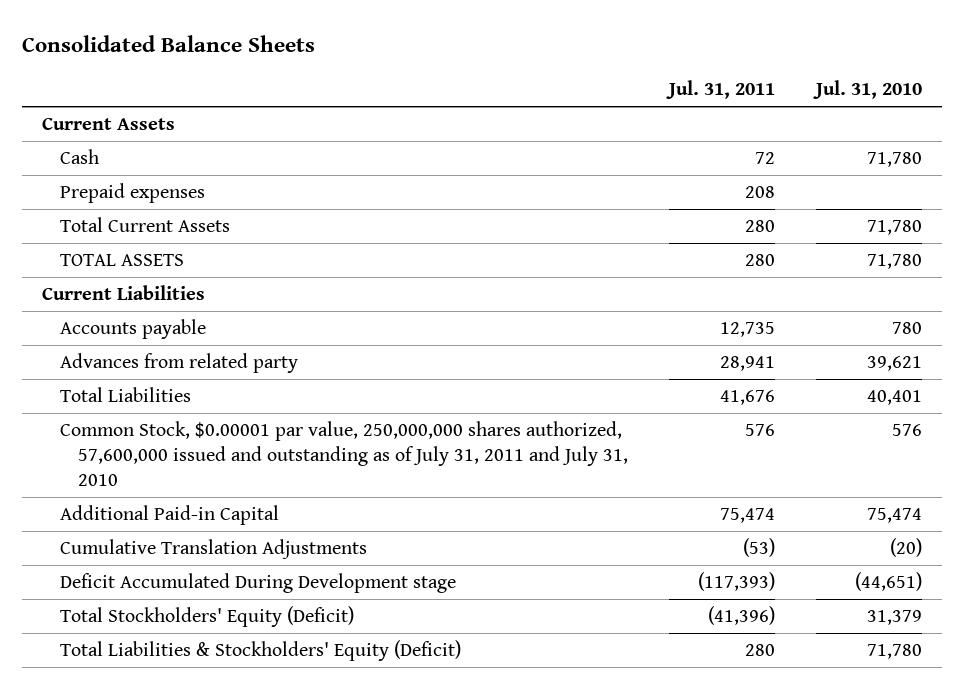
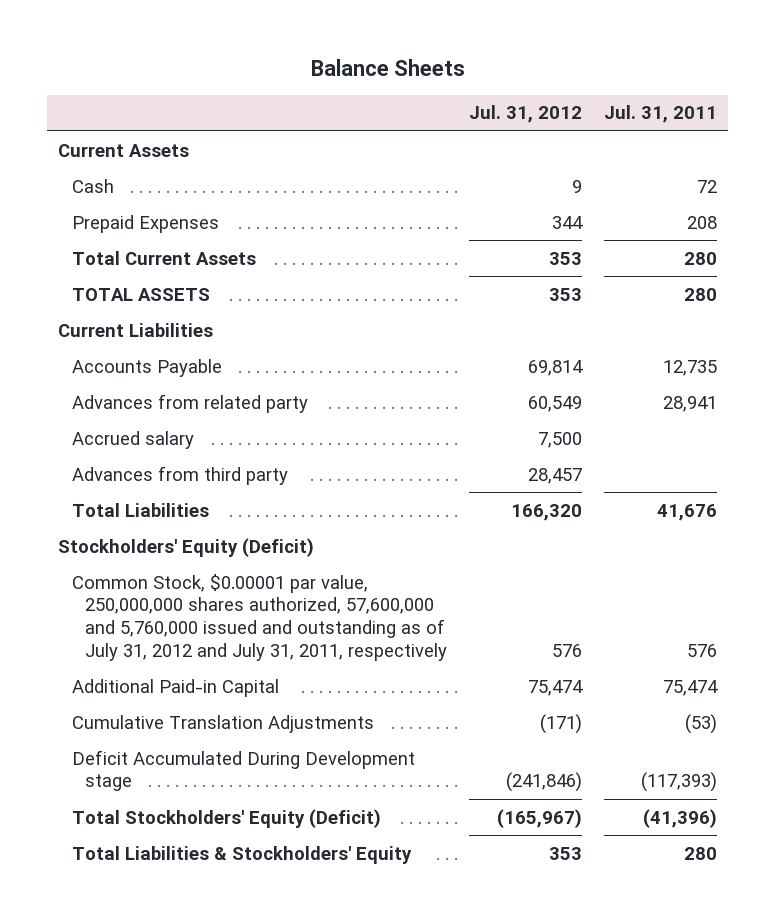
- Consolidated Balance Sheets
+ Balance Sheets
- | Jul. 31, 2011 | Jul. 31, 2010
+ | Jul. 31, 2012 | Jul. 31, 2011
- Prepaid expenses | 208 |
+ Prepaid Expenses | 344 | 208
- Accounts payable | 12,735 | 780
+ Accounts Payable | 69,814 | 12,735
+ Accrued salary | 7,500 |
+ Advances from third party | 28,457 |
- Common Stock, $0.00001 par value, 250,000,000 shares authorized, 57,600,000 issued and outstanding as of July 31, 2011 and July 31, 2010 | 576 | 576
+ Stockholders' Equity (Deficit)
+ Common Stock, $0.00001 par value, 250,000,000 shares authorized, 57,600,000 and 5,760,000 issued and outstanding as of July 31, 2012 and July 31, 2011, respectively | 576 | 576
- Total Liabilities & Stockholders' Equity (Deficit) | 280 | 71,780
+ Total Liabilities & Stockholders' Equity | 353 | 280

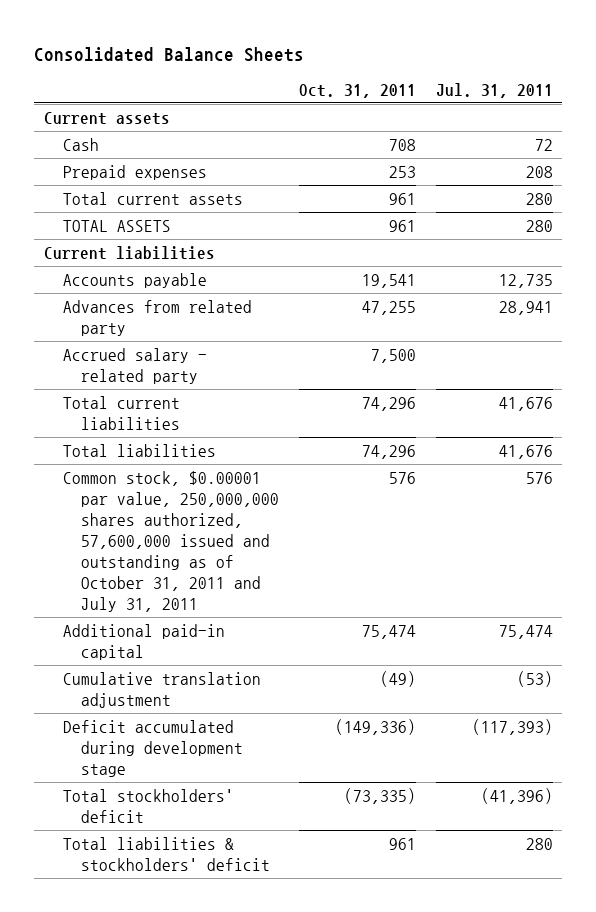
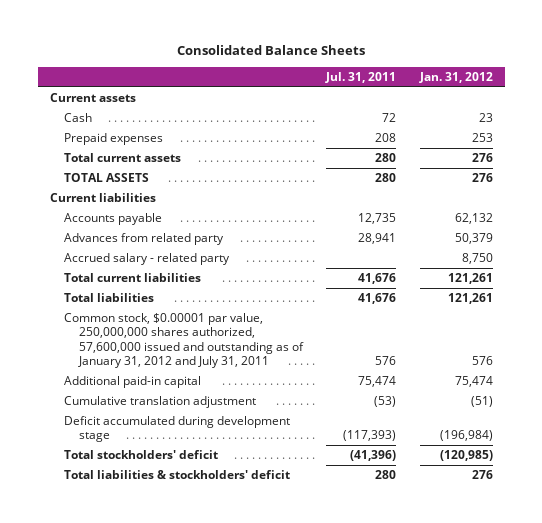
- | Oct. 31, 2011 | Jul. 31, 2011
+ | Jul. 31, 2011 | Jan. 31, 2012
- Common stock, $0.00001 par value, 250,000,000 shares authorized, 57,600,000 issued and outstanding as of October 31, 2011 and July 31, 2011 | 576 | 576
+ Common stock, $0.00001 par value, 250,000,000 shares authorized, 57,600,000 issued and outstanding as of January 31, 2012 and July 31, 2011 | 576 | 576

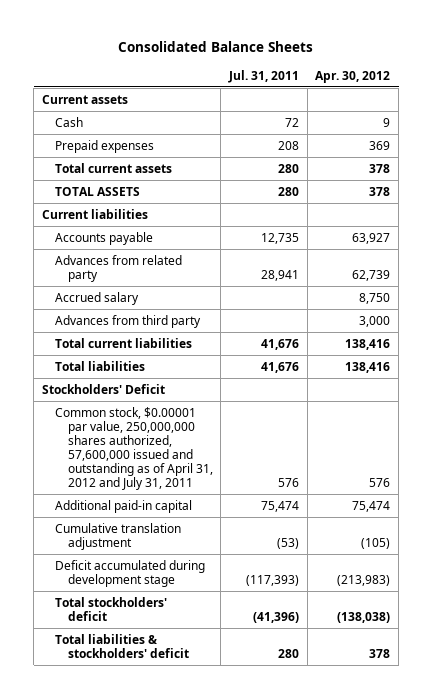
- | Jul. 31, 2011 | Jan. 31, 2012
+ | Jul. 31, 2011 | Apr. 30, 2012
- Accrued salary - related party | | 8,750
+ Accrued salary | | 8,750
+ Advances from third party | | 3,000
- Common stock, $0.00001 par value, 250,000,000 shares authorized, 57,600,000 issued and outstanding as of January 31, 2012 and July 31, 2011 | 576 | 576
+ Stockholders' Deficit
+ Common stock, $0.00001 par value, 250,000,000 shares authorized, 57,600,000 issued and outstanding as of April 31, 2012 and July 31, 2011 | 576 | 576

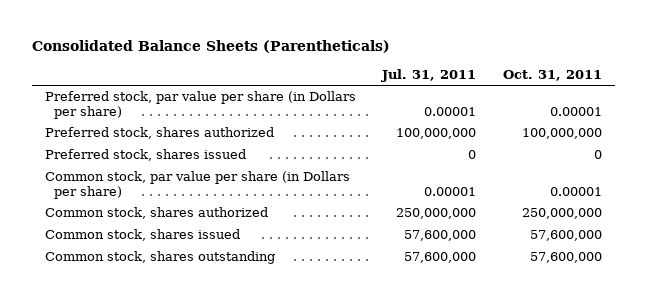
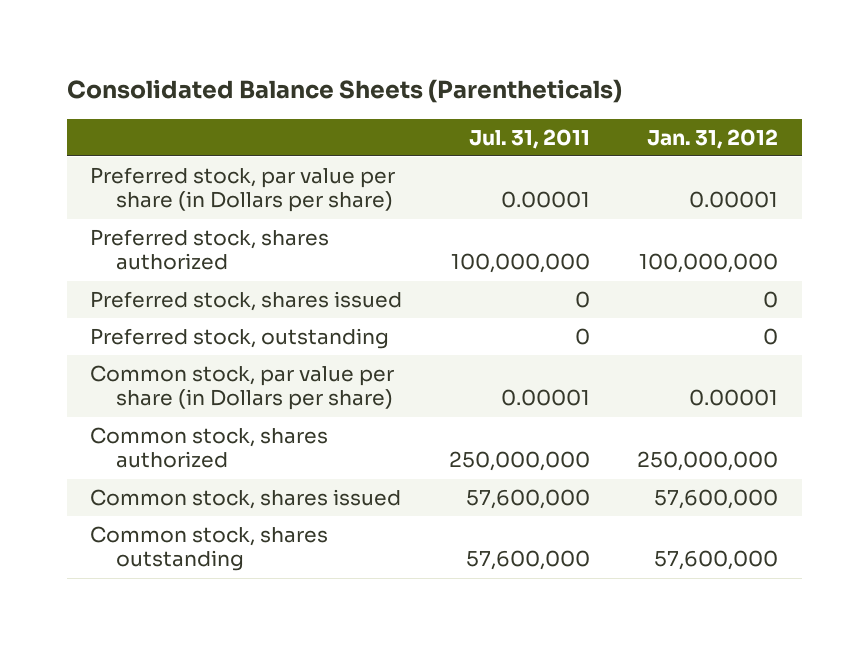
- | Jul. 31, 2011 | Oct. 31, 2011
+ | Jul. 31, 2011 | Jan. 31, 2012
+ Preferred stock, outstanding | 0 | 0

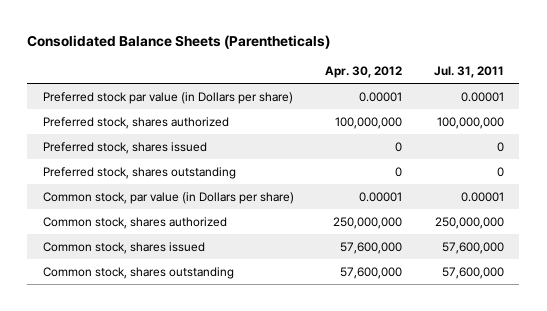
- | Jul. 31, 2011 | Jan. 31, 2012
+ | Apr. 30, 2012 | Jul. 31, 2011
- Preferred stock, par value per share (in Dollars per share) | 0.00001 | 0.00001
+ Preferred stock par value (in Dollars per share) | 0.00001 | 0.00001
- Preferred stock, outstanding | 0 | 0
- Common stock, par value per share (in Dollars per share) | 0.00001 | 0.00001
+ Preferred stock, shares outstanding | 0 | 0
+ Common stock, par value (in Dollars per share) | 0.00001 | 0.00001

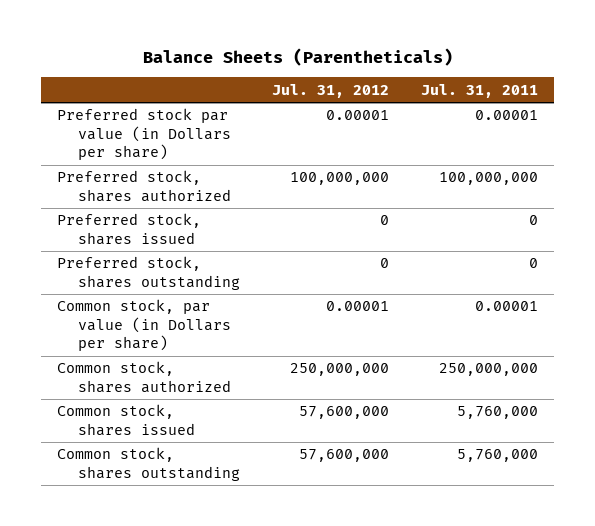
- Consolidated Balance Sheets (Parentheticals)
+ Balance Sheets (Parentheticals)
- | Apr. 30, 2012 | Jul. 31, 2011
+ | Jul. 31, 2012 | Jul. 31, 2011
- Common stock, shares issued | 57,600,000 | 57,600,000
- Common stock, shares outstanding | 57,600,000 | 57,600,000
+ Common stock, shares issued | 57,600,000 | 5,760,000
+ Common stock, shares outstanding | 57,600,000 | 5,760,000

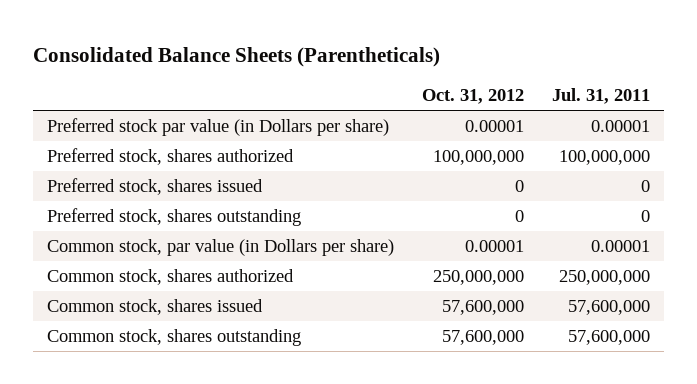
- Balance Sheets (Parentheticals)
+ Consolidated Balance Sheets (Parentheticals)
- | Jul. 31, 2012 | Jul. 31, 2011
+ | Oct. 31, 2012 | Jul. 31, 2011
- Common stock, shares issued | 57,600,000 | 5,760,000
- Common stock, shares outstanding | 57,600,000 | 5,760,000
+ Common stock, shares issued | 57,600,000 | 57,600,000
+ Common stock, shares outstanding | 57,600,000 | 57,600,000

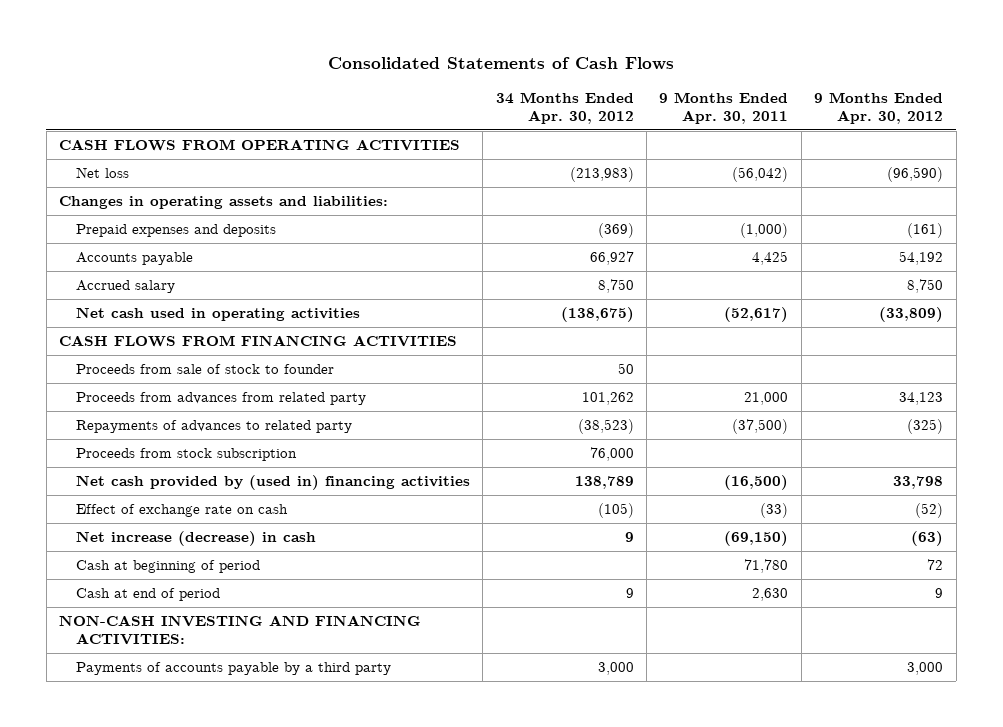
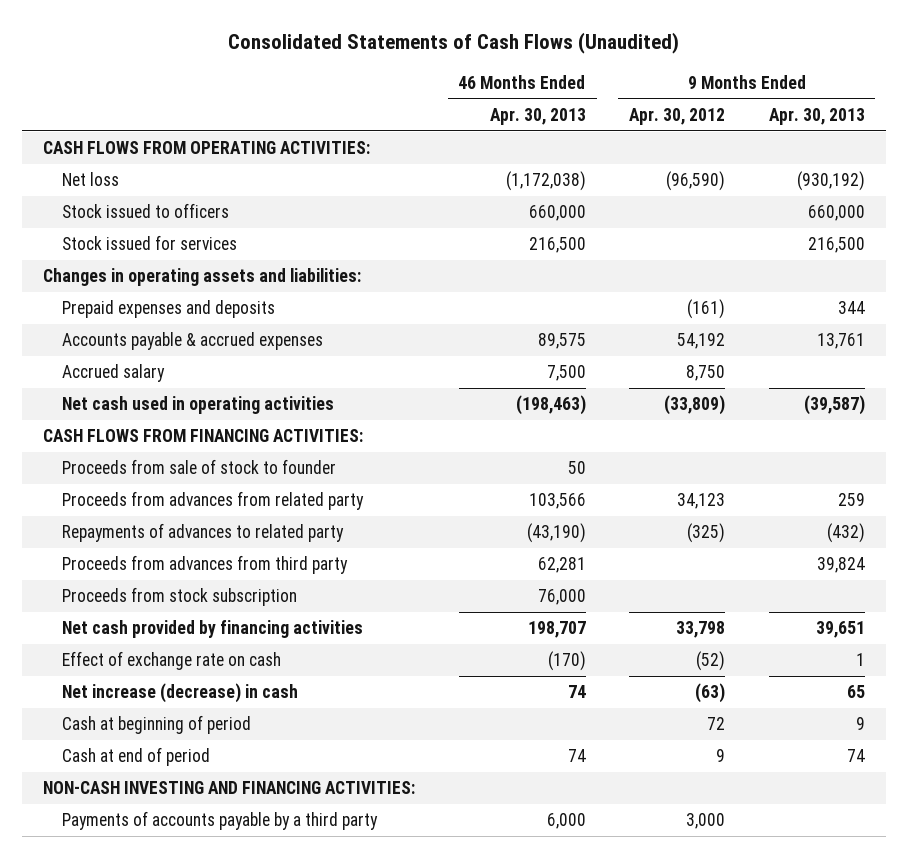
- Consolidated Statements of Cash Flows
+ Consolidated Statements of Cash Flows (Unaudited)
- | 34 Months Ended Apr. 30, 2012 | 9 Months Ended Apr. 30, 2011 | 9 Months Ended Apr. 30, 2012
+ | 46 Months Ended Apr. 30, 2013 | 9 Months Ended Apr. 30, 2012 | 9 Months Ended Apr. 30, 2013
- CASH FLOWS FROM OPERATING ACTIVITIES
+ CASH FLOWS FROM OPERATING ACTIVITIES:
+ Stock issued to officers | 660,000 | | 660,000
+ Stock issued for services | 216,500 | | 216,500
- Accounts payable | 66,927 | 4,425 | 54,192
+ Accounts payable & accrued expenses | 89,575 | 54,192 | 13,761
- CASH FLOWS FROM FINANCING ACTIVITIES
+ CASH FLOWS FROM FINANCING ACTIVITIES:
+ Proceeds from advances from third party | 62,281 | | 39,824
- Net cash provided by (used in) financing activities | 138,789 | (16,500) | 33,798
+ Net cash provided by financing activities | 198,707 | 33,798 | 39,651

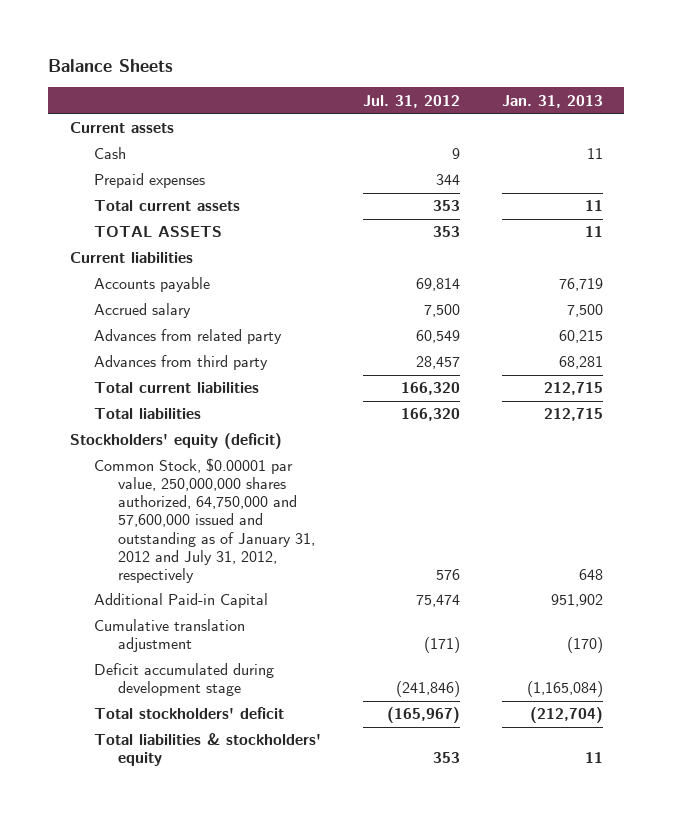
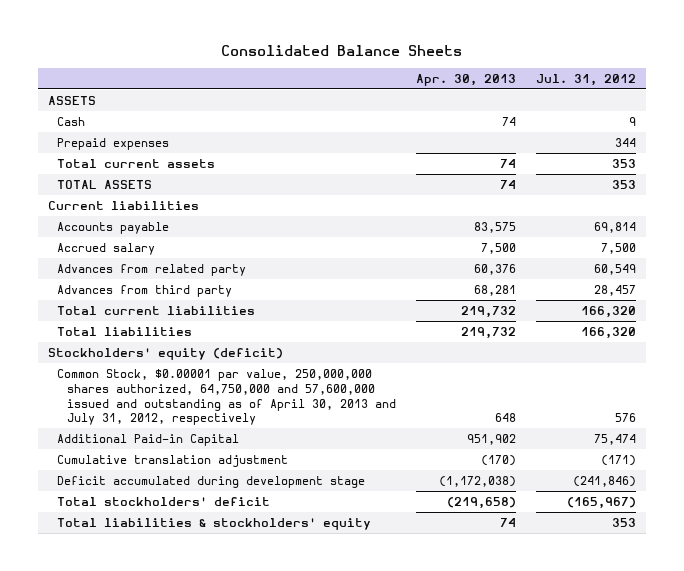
- Balance Sheets
+ Consolidated Balance Sheets
- | Jul. 31, 2012 | Jan. 31, 2013
+ | Apr. 30, 2013 | Jul. 31, 2012
- Current assets
+ ASSETS
- Common Stock, $0.00001 par value, 250,000,000 shares authorized, 64,750,000 and 57,600,000 issued and outstanding as of January 31, 2012 and July 31, 2012, respectively | 576 | 648
+ Common Stock, $0.00001 par value, 250,000,000 shares authorized, 64,750,000 and 57,600,000 issued and outstanding as of April 30, 2013 and July 31, 2012, respectively | 648 | 576

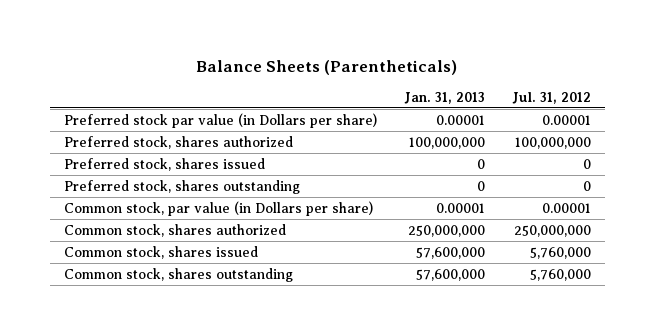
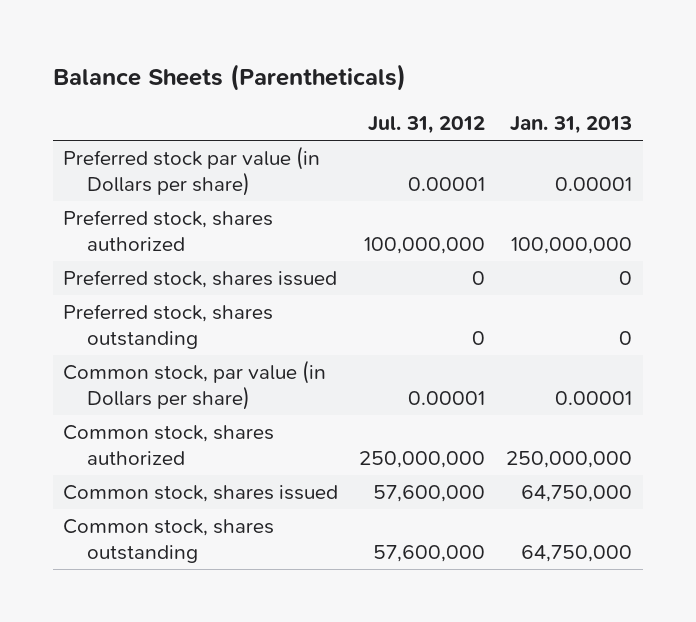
- | Jan. 31, 2013 | Jul. 31, 2012
+ | Jul. 31, 2012 | Jan. 31, 2013
- Common stock, shares issued | 57,600,000 | 5,760,000
- Common stock, shares outstanding | 57,600,000 | 5,760,000
+ Common stock, shares issued | 57,600,000 | 64,750,000
+ Common stock, shares outstanding | 57,600,000 | 64,750,000

